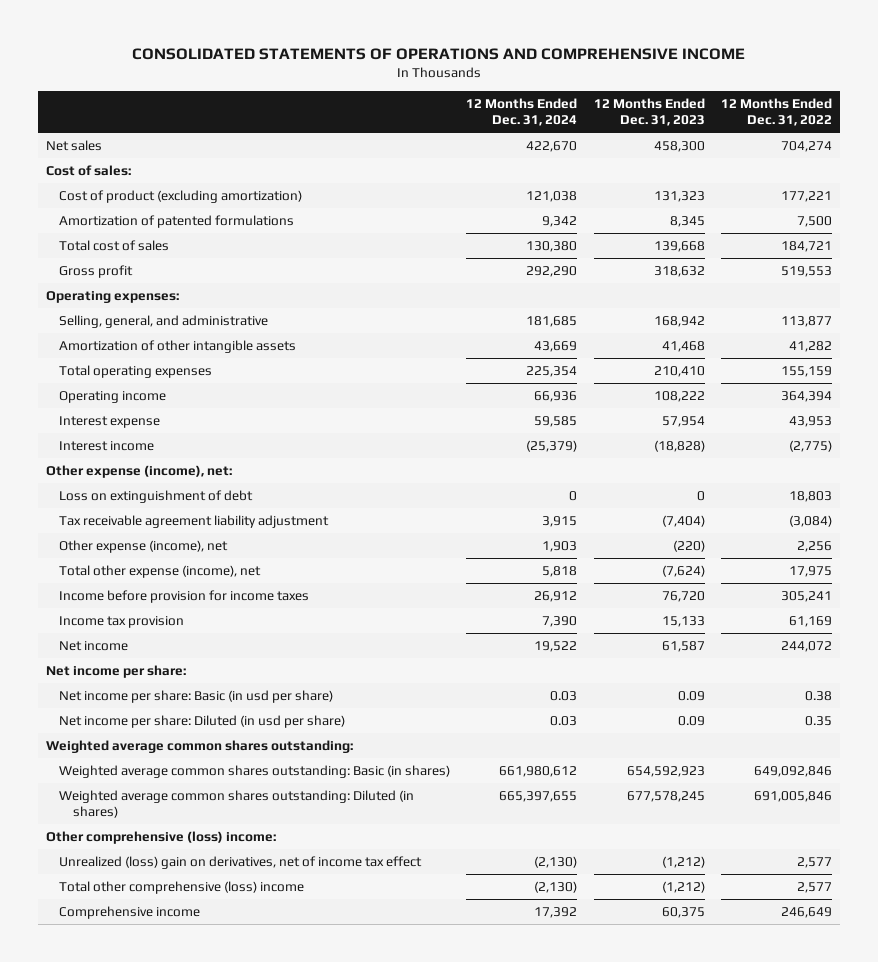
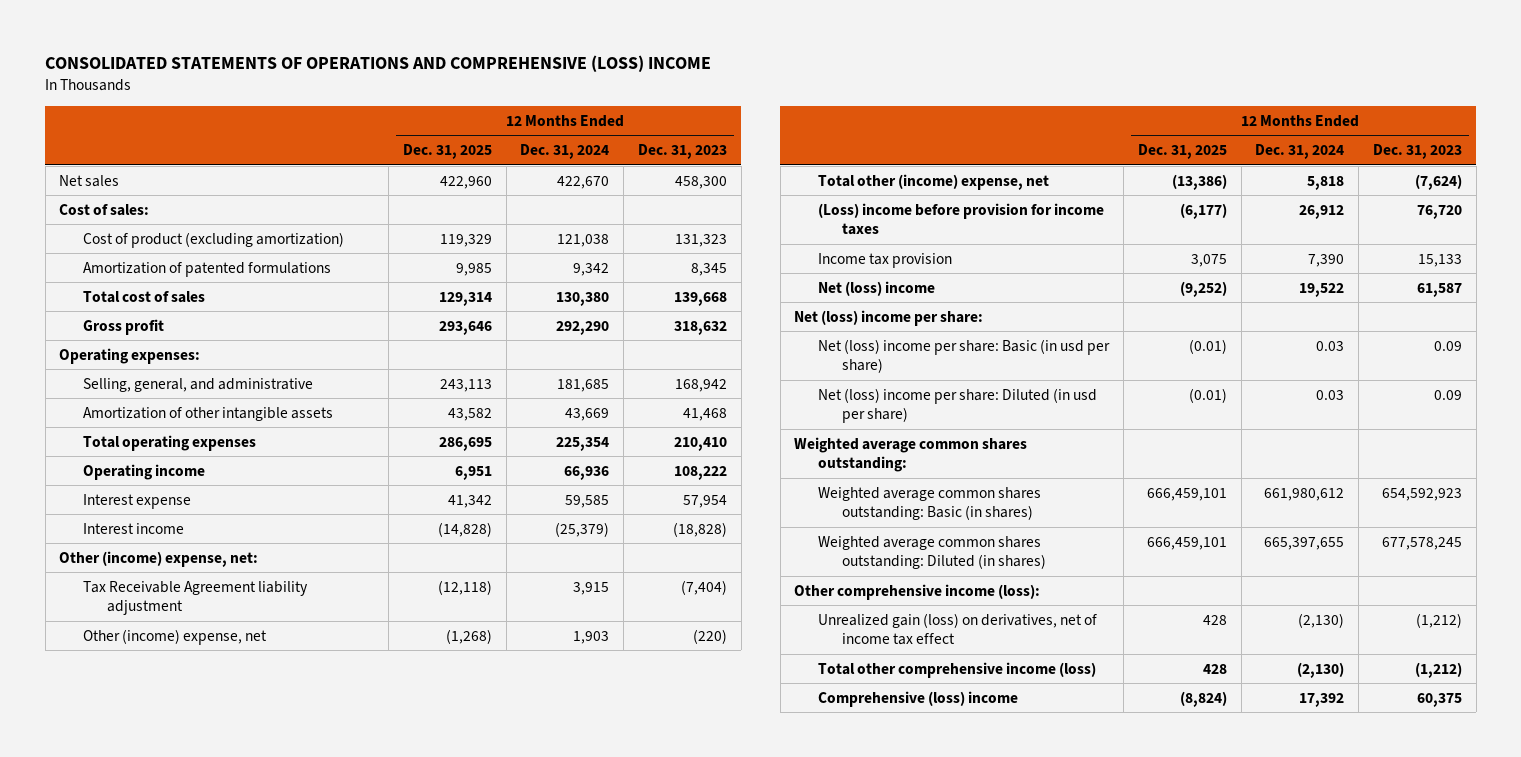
- CONSOLIDATED STATEMENTS OF OPERATIONS AND COMPREHENSIVE INCOME
+ CONSOLIDATED STATEMENTS OF OPERATIONS AND COMPREHENSIVE (LOSS) INCOME
- | 12 Months Ended Dec. 31, 2024 | 12 Months Ended Dec. 31, 2023 | 12 Months Ended Dec. 31, 2022
+ | 12 Months Ended Dec. 31, 2025 | 12 Months Ended Dec. 31, 2024 | 12 Months Ended Dec. 31, 2023
- Other expense (income), net:
- Loss on extinguishment of debt | 0 | 0 | 18,803
- Tax receivable agreement liability adjustment | 3,915 | (7,404) | (3,084)
- Other expense (income), net | 1,903 | (220) | 2,256
- Total other expense (income), net | 5,818 | (7,624) | 17,975
- Income before provision for income taxes | 26,912 | 76,720 | 305,241
+ Other (income) expense, net:
+ Tax Receivable Agreement liability adjustment | (12,118) | 3,915 | (7,404)
+ Other (income) expense, net | (1,268) | 1,903 | (220)
+ Total other (income) expense, net | (13,386) | 5,818 | (7,624)
+ (Loss) income before provision for income taxes | (6,177) | 26,912 | 76,720
- Net income | 19,522 | 61,587 | 244,072
- Net income per share:
- Net income per share: Basic (in usd per share) | 0.03 | 0.09 | 0.38
- Net income per share: Diluted (in usd per share) | 0.03 | 0.09 | 0.35
+ Net (loss) income | (9,252) | 19,522 | 61,587
+ Net (loss) income per share:
+ Net (loss) income per share: Basic (in usd per share) | (0.01) | 0.03 | 0.09
+ Net (loss) income per share: Diluted (in usd per share) | (0.01) | 0.03 | 0.09
- Other comprehensive (loss) income:
- Unrealized (loss) gain on derivatives, net of income tax effect | (2,130) | (1,212) | 2,577
- Total other comprehensive (loss) income | (2,130) | (1,212) | 2,577
- Comprehensive income | 17,392 | 60,375 | 246,649
+ Other comprehensive income (loss):
+ Unrealized gain (loss) on derivatives, net of income tax effect | 428 | (2,130) | (1,212)
+ Total other comprehensive income (loss) | 428 | (2,130) | (1,212)
+ Comprehensive (loss) income | (8,824) | 17,392 | 60,375

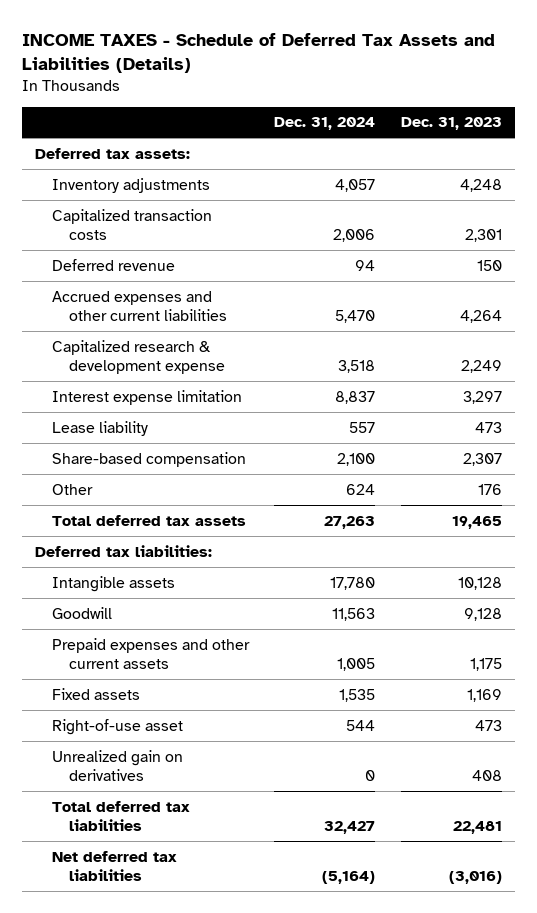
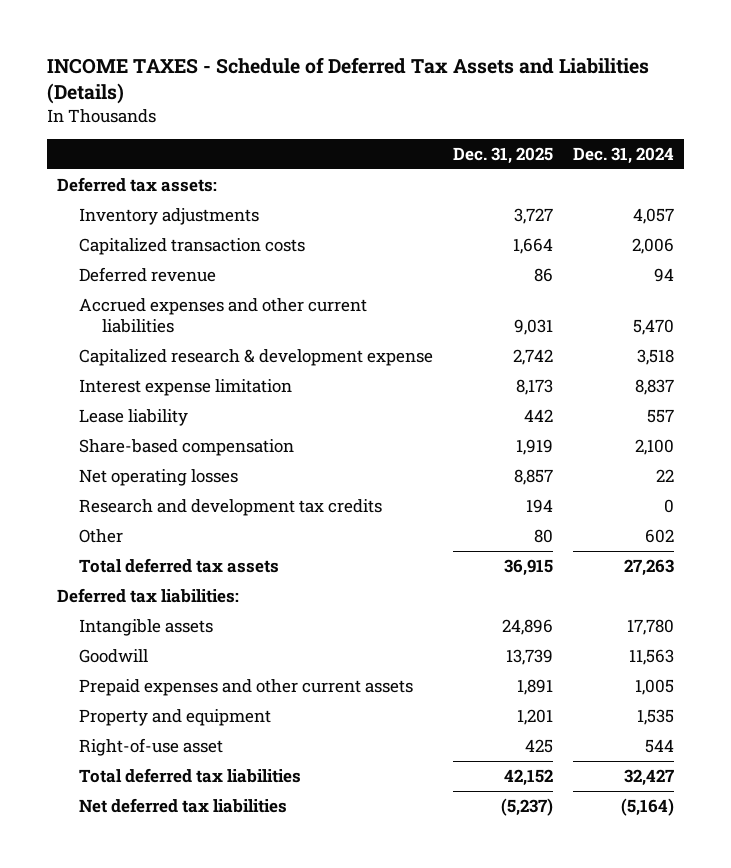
- | Dec. 31, 2024 | Dec. 31, 2023
+ | Dec. 31, 2025 | Dec. 31, 2024
- Other | 624 | 176
+ Net operating losses | 8,857 | 22
+ Research and development tax credits | 194 | 0
+ Other | 80 | 602
- Fixed assets | 1,535 | 1,169
+ Property and equipment | 1,201 | 1,535
- Unrealized gain on derivatives | 0 | 408

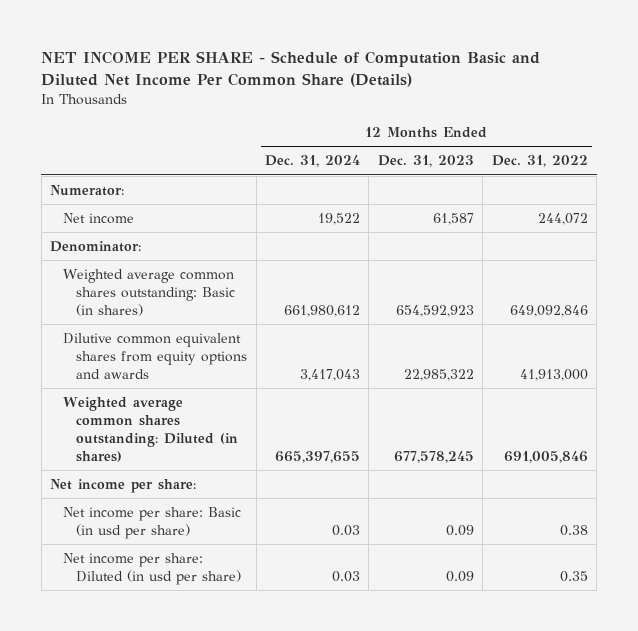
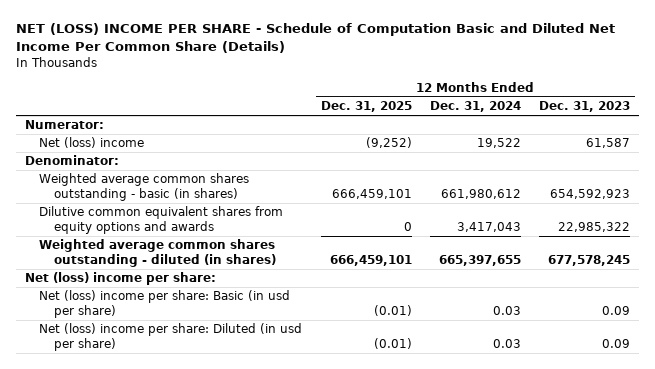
- NET INCOME PER SHARE - Schedule of Computation Basic and Diluted Net Income Per Common Share (Details)
+ NET (LOSS) INCOME PER SHARE - Schedule of Computation Basic and Diluted Net Income Per Common Share (Details)
- | 12 Months Ended Dec. 31, 2024 | 12 Months Ended Dec. 31, 2023 | 12 Months Ended Dec. 31, 2022
+ | 12 Months Ended Dec. 31, 2025 | 12 Months Ended Dec. 31, 2024 | 12 Months Ended Dec. 31, 2023
- Net income | 19,522 | 61,587 | 244,072
+ Net (loss) income | (9,252) | 19,522 | 61,587
- Weighted average common shares outstanding: Basic (in shares) | 661,980,612 | 654,592,923 | 649,092,846
+ Weighted average common shares outstanding - basic (in shares) | 666,459,101 | 661,980,612 | 654,592,923
- Weighted average common shares outstanding: Diluted (in shares) | 665,397,655 | 677,578,245 | 691,005,846
- Net income per share:
- Net income per share: Basic (in usd per share) | 0.03 | 0.09 | 0.38
- Net income per share: Diluted (in usd per share) | 0.03 | 0.09 | 0.35
+ Weighted average common shares outstanding - diluted (in shares) | 666,459,101 | 665,397,655 | 677,578,245
+ Net (loss) income per share:
+ Net (loss) income per share: Basic (in usd per share) | (0.01) | 0.03 | 0.09
+ Net (loss) income per share: Diluted (in usd per share) | (0.01) | 0.03 | 0.09

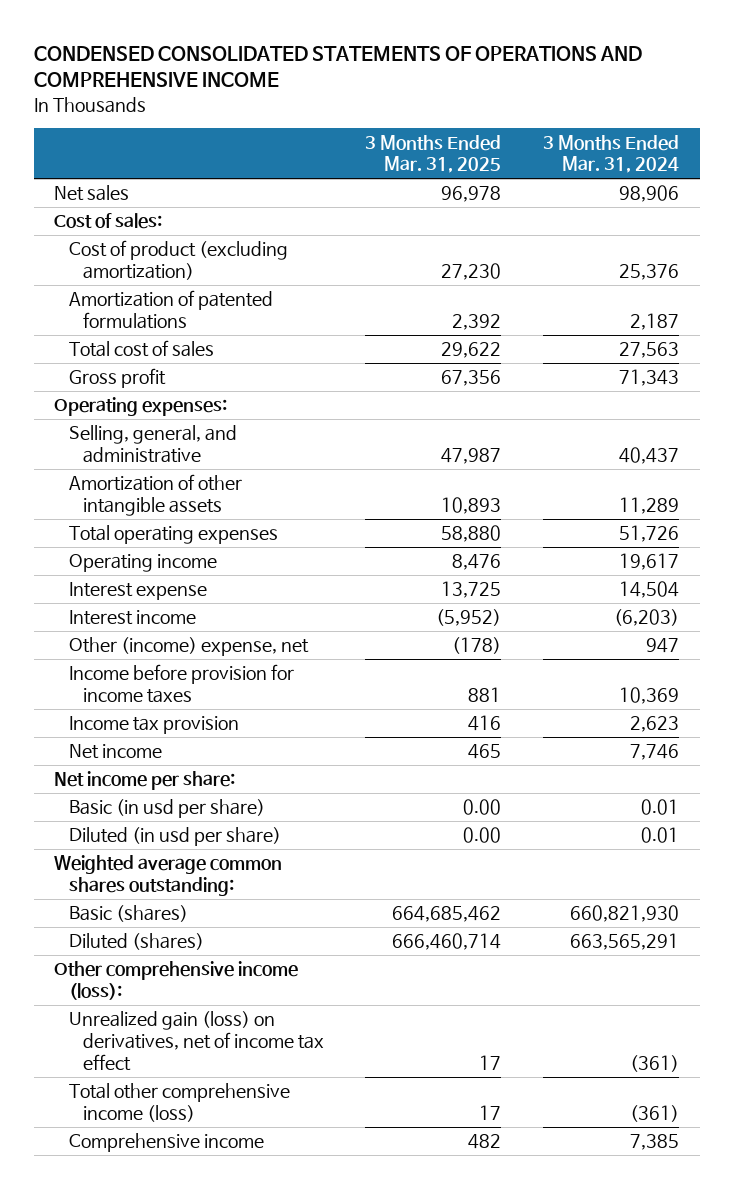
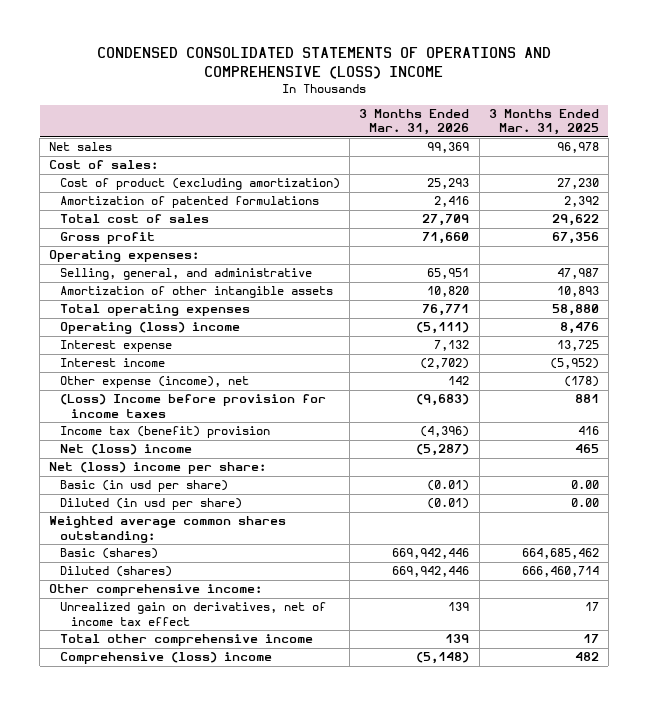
- CONDENSED CONSOLIDATED STATEMENTS OF OPERATIONS AND COMPREHENSIVE INCOME
+ CONDENSED CONSOLIDATED STATEMENTS OF OPERATIONS AND COMPREHENSIVE (LOSS) INCOME
- | 3 Months Ended Mar. 31, 2025 | 3 Months Ended Mar. 31, 2024
+ | 3 Months Ended Mar. 31, 2026 | 3 Months Ended Mar. 31, 2025
- Operating income | 8,476 | 19,617
+ Operating (loss) income | (5,111) | 8,476
- Other (income) expense, net | (178) | 947
- Income before provision for income taxes | 881 | 10,369
- Income tax provision | 416 | 2,623
- Net income | 465 | 7,746
- Net income per share:
+ Other expense (income), net | 142 | (178)
+ (Loss) Income before provision for income taxes | (9,683) | 881
+ Income tax (benefit) provision | (4,396) | 416
+ Net (loss) income | (5,287) | 465
+ Net (loss) income per share:
- Other comprehensive income (loss):
- Unrealized gain (loss) on derivatives, net of income tax effect | 17 | (361)
- Total other comprehensive income (loss) | 17 | (361)
- Comprehensive income | 482 | 7,385
+ Other comprehensive income:
+ Unrealized gain on derivatives, net of income tax effect | 139 | 17
+ Total other comprehensive income | 139 | 17
+ Comprehensive (loss) income | (5,148) | 482

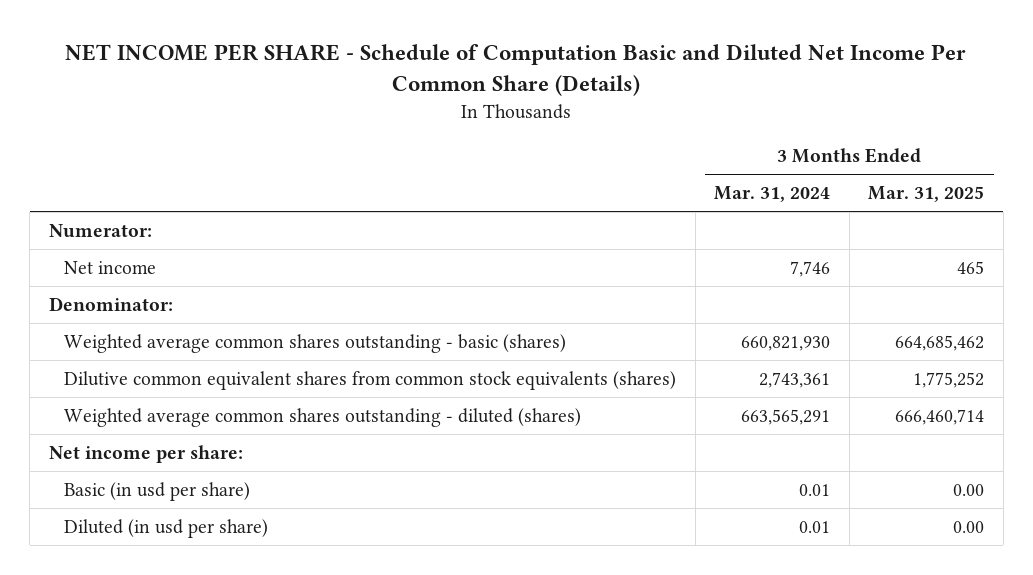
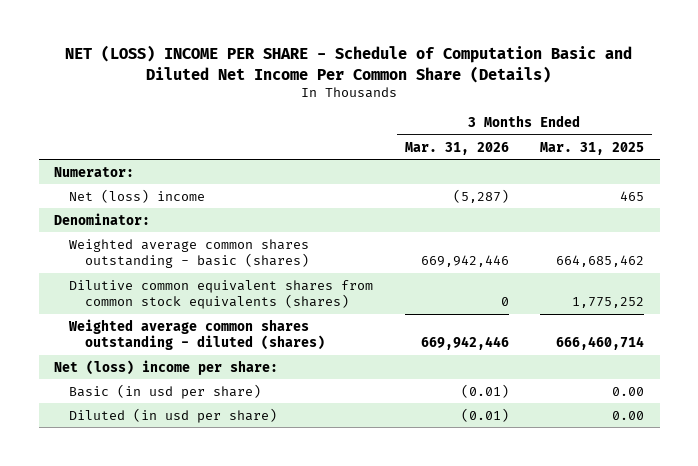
- NET INCOME PER SHARE - Schedule of Computation Basic and Diluted Net Income Per Common Share (Details)
+ NET (LOSS) INCOME PER SHARE - Schedule of Computation Basic and Diluted Net Income Per Common Share (Details)
- | 3 Months Ended Mar. 31, 2024 | 3 Months Ended Mar. 31, 2025
+ | 3 Months Ended Mar. 31, 2026 | 3 Months Ended Mar. 31, 2025
- Net income | 7,746 | 465
+ Net (loss) income | (5,287) | 465
- Net income per share:
+ Net (loss) income per share:

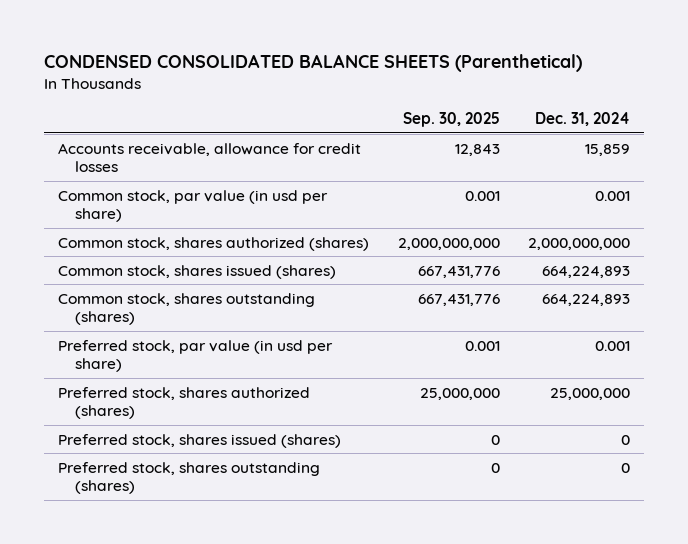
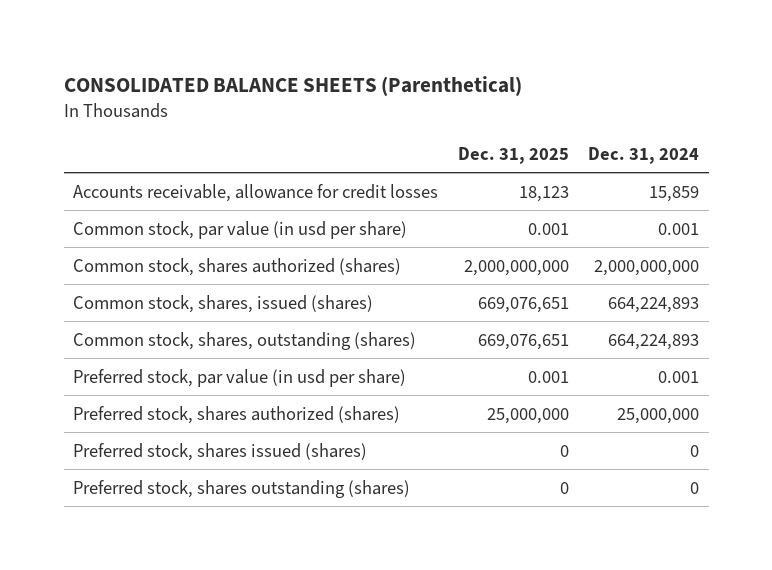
- CONDENSED CONSOLIDATED BALANCE SHEETS (Parenthetical)
+ CONSOLIDATED BALANCE SHEETS (Parenthetical)
- | Sep. 30, 2025 | Dec. 31, 2024
+ | Dec. 31, 2025 | Dec. 31, 2024
- Common stock, shares issued (shares) | 667,431,776 | 664,224,893
- Common stock, shares outstanding (shares) | 667,431,776 | 664,224,893
+ Common stock, shares, issued (shares) | 669,076,651 | 664,224,893
+ Common stock, shares, outstanding (shares) | 669,076,651 | 664,224,893

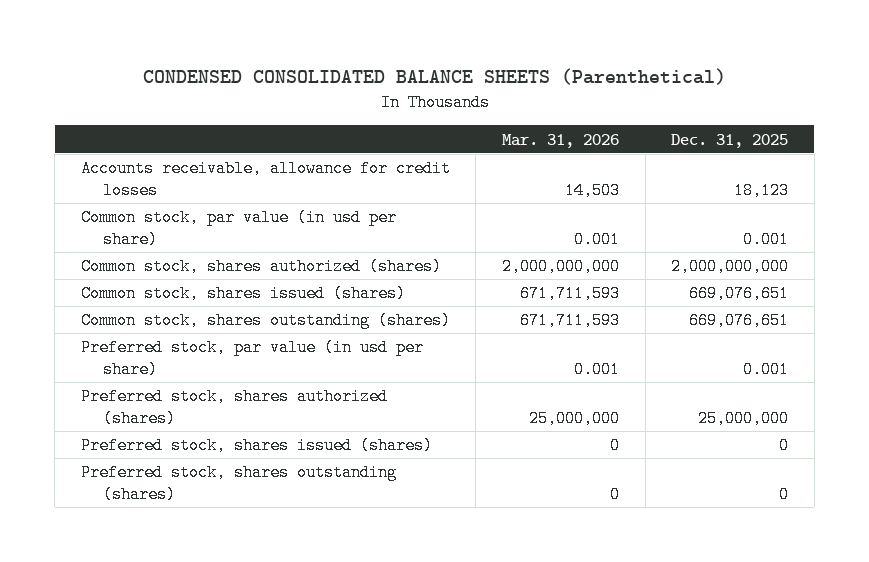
- CONSOLIDATED BALANCE SHEETS (Parenthetical)
+ CONDENSED CONSOLIDATED BALANCE SHEETS (Parenthetical)
- | Dec. 31, 2025 | Dec. 31, 2024
+ | Mar. 31, 2026 | Dec. 31, 2025
- Common stock, shares, issued (shares) | 669,076,651 | 664,224,893
- Common stock, shares, outstanding (shares) | 669,076,651 | 664,224,893
+ Common stock, shares issued (shares) | 671,711,593 | 669,076,651
+ Common stock, shares outstanding (shares) | 671,711,593 | 669,076,651

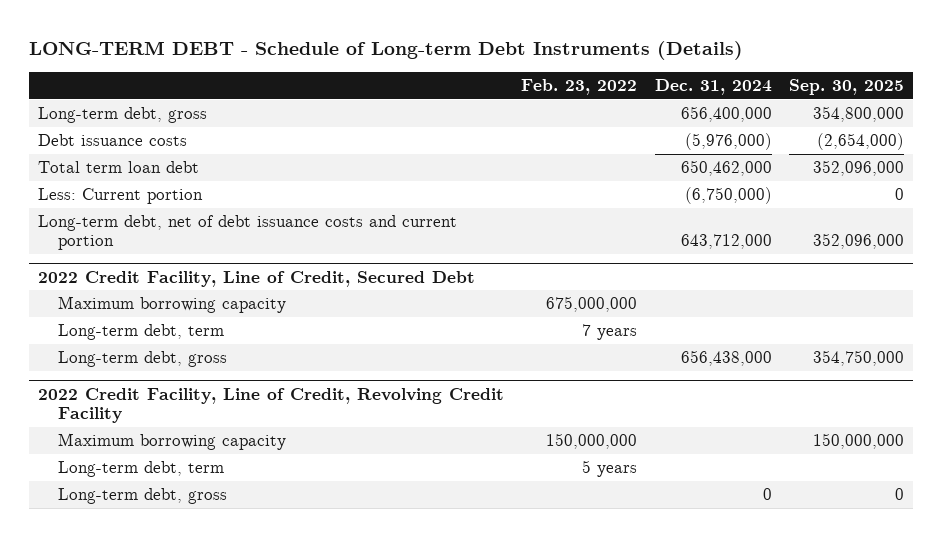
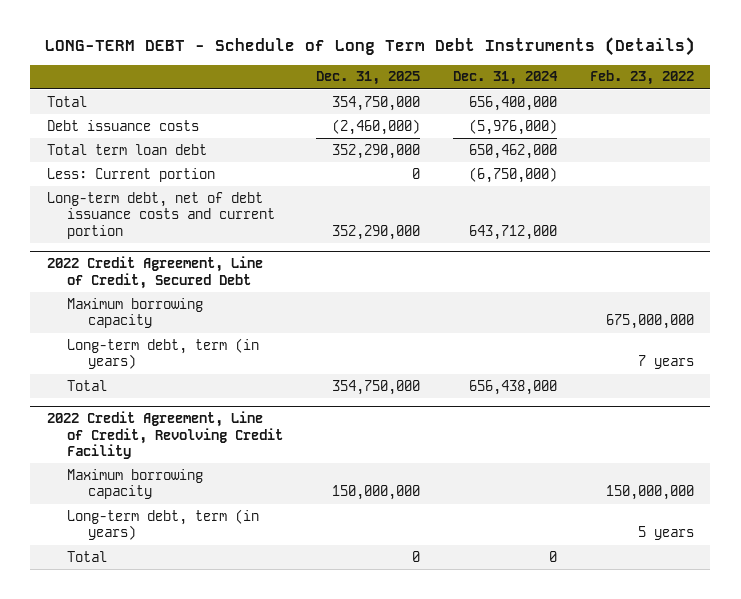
- LONG-TERM DEBT - Schedule of Long-term Debt Instruments (Details)
+ LONG-TERM DEBT - Schedule of Long Term Debt Instruments (Details)
- | Feb. 23, 2022 | Dec. 31, 2024 | Sep. 30, 2025
+ | Dec. 31, 2025 | Dec. 31, 2024 | Feb. 23, 2022
- Long-term debt, gross | | 656,400,000 | 354,800,000
+ Total | 354,750,000 | 656,400,000 |
- 2022 Credit Facility, Line of Credit, Secured Debt
+ 2022 Credit Agreement, Line of Credit, Secured Debt
- Long-term debt, term | 7 years | |
- Long-term debt, gross | | 656,438,000 | 354,750,000
- 2022 Credit Facility, Line of Credit, Revolving Credit Facility
+ Long-term debt, term (in years) | | | 7 years
+ Total | 354,750,000 | 656,438,000 |
+ 2022 Credit Agreement, Line of Credit, Revolving Credit Facility
- Long-term debt, term | 5 years | |
- Long-term debt, gross | | 0 | 0
+ Long-term debt, term (in years) | | | 5 years
+ Total | 0 | 0 |

